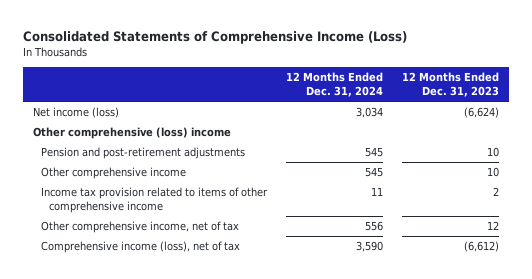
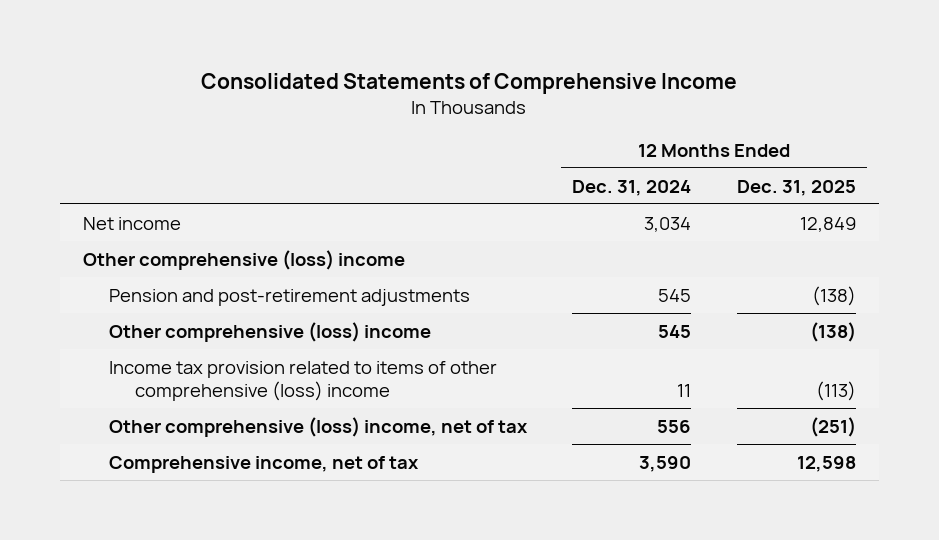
- Consolidated Statements of Comprehensive Income (Loss)
+ Consolidated Statements of Comprehensive Income
- | 12 Months Ended Dec. 31, 2024 | 12 Months Ended Dec. 31, 2023
+ | 12 Months Ended Dec. 31, 2024 | 12 Months Ended Dec. 31, 2025
- Net income (loss) | 3,034 | (6,624)
+ Net income | 3,034 | 12,849
- Other comprehensive income | 545 | 10
- Income tax provision related to items of other comprehensive income | 11 | 2
- Other comprehensive income, net of tax | 556 | 12
- Comprehensive income (loss), net of tax | 3,590 | (6,612)
+ Other comprehensive (loss) income | 545 | (138)
+ Income tax provision related to items of other comprehensive (loss) income | 11 | (113)
+ Other comprehensive (loss) income, net of tax | 556 | (251)
+ Comprehensive income, net of tax | 3,590 | 12,598

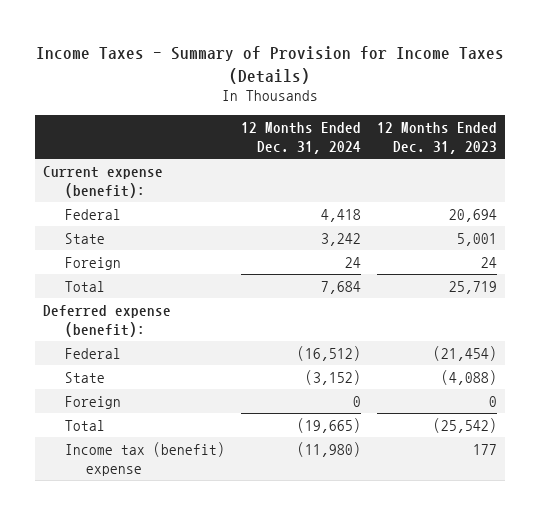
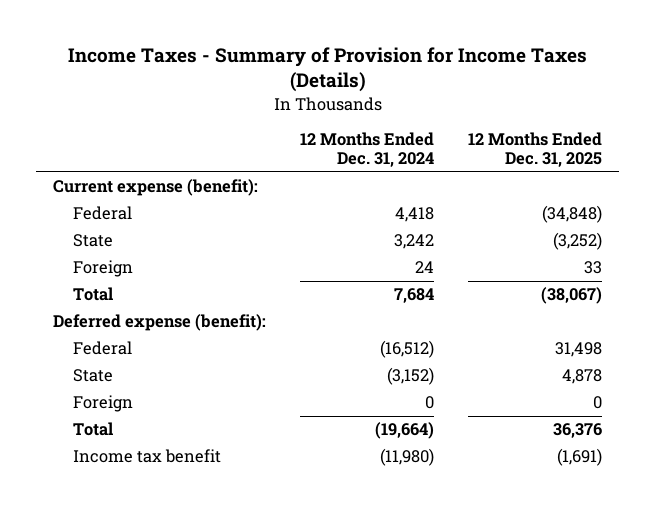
- | 12 Months Ended Dec. 31, 2024 | 12 Months Ended Dec. 31, 2023
+ | 12 Months Ended Dec. 31, 2024 | 12 Months Ended Dec. 31, 2025
- Total | (19,665) | (25,542)
- Income tax (benefit) expense | (11,980) | 177
+ Total | (19,664) | 36,376
+ Income tax benefit | (11,980) | (1,691)

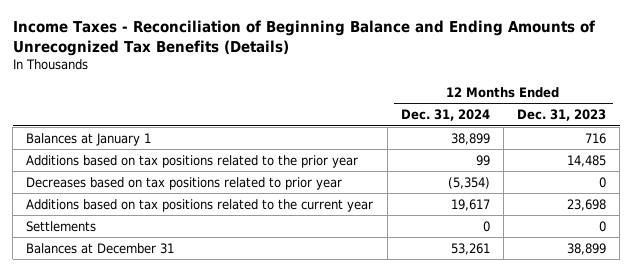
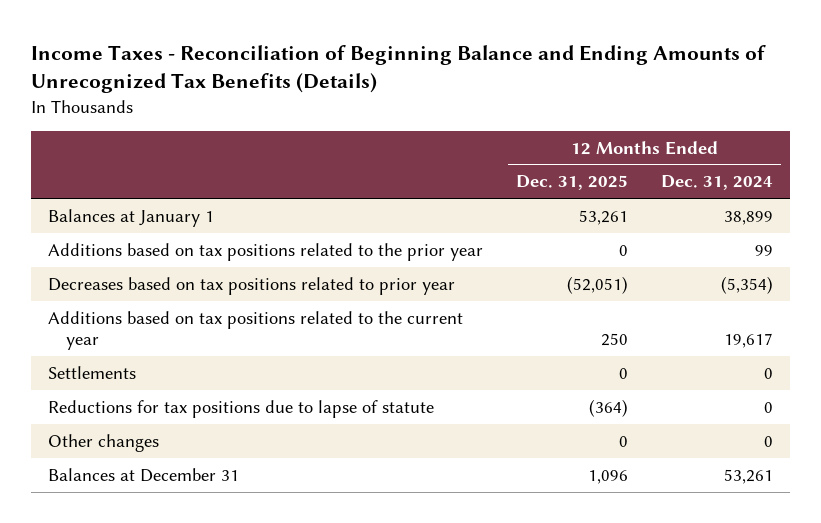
- | 12 Months Ended Dec. 31, 2024 | 12 Months Ended Dec. 31, 2023
+ | 12 Months Ended Dec. 31, 2025 | 12 Months Ended Dec. 31, 2024
+ Reductions for tax positions due to lapse of statute | (364) | 0
+ Other changes | 0 | 0

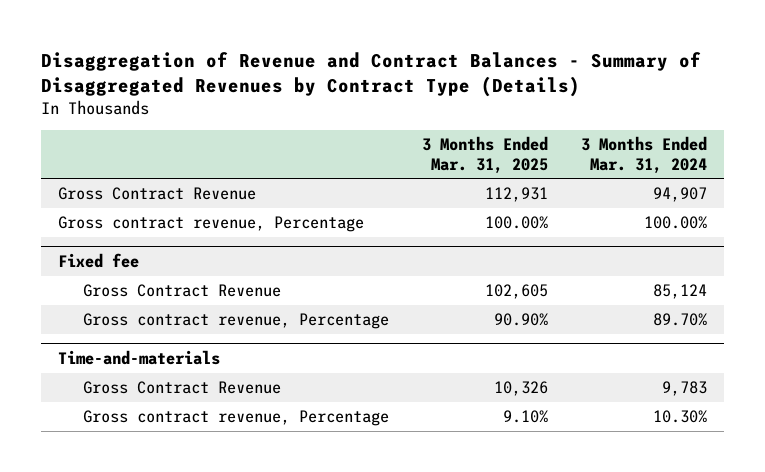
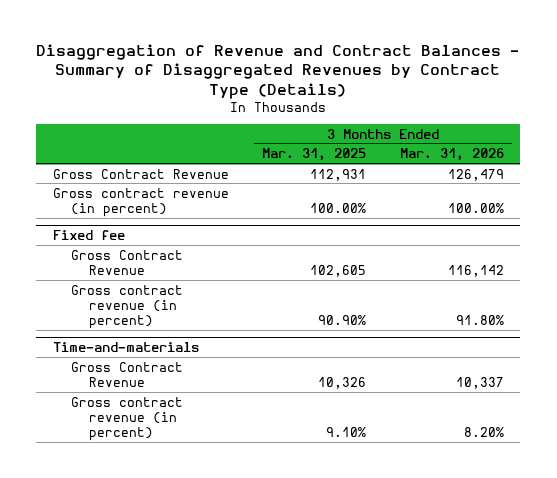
- | 3 Months Ended Mar. 31, 2025 | 3 Months Ended Mar. 31, 2024
+ | 3 Months Ended Mar. 31, 2025 | 3 Months Ended Mar. 31, 2026
- Gross contract revenue, Percentage | 100.00% | 100.00%
+ Gross contract revenue (in percent) | 100.00% | 100.00%
@ Fixed fee
- Gross contract revenue, Percentage | 90.90% | 89.70%
+ Gross contract revenue (in percent) | 90.90% | 91.80%
@ Time-and-materials
- Gross contract revenue, Percentage | 9.10% | 10.30%
+ Gross contract revenue (in percent) | 9.10% | 8.20%

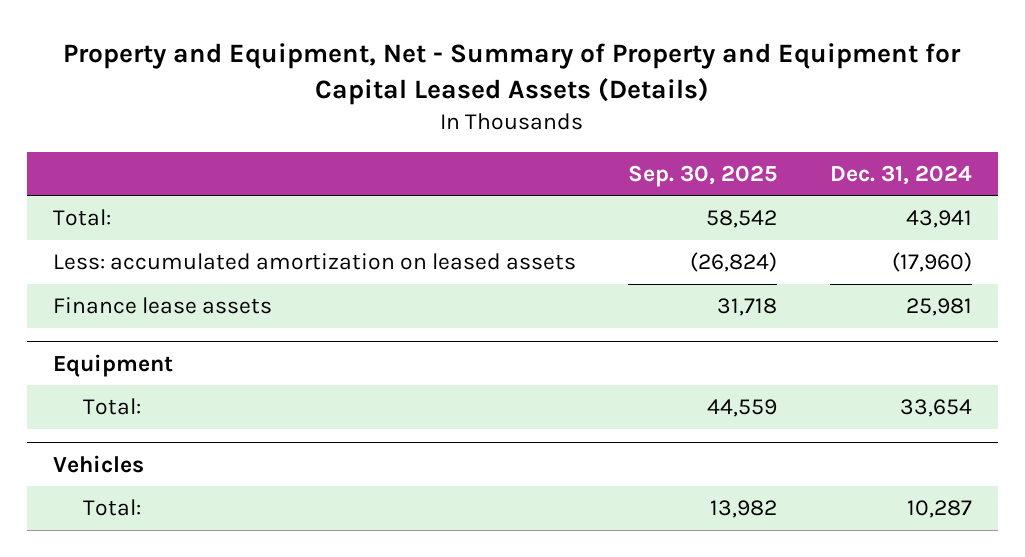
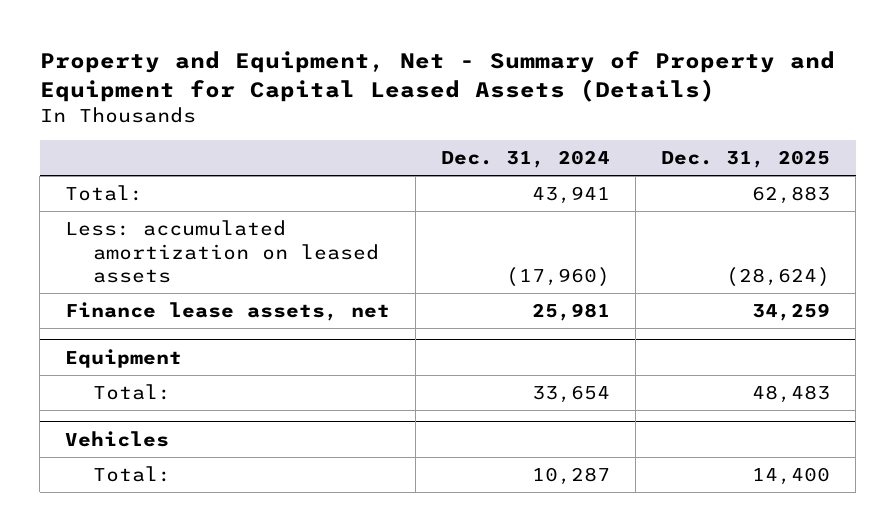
- | Sep. 30, 2025 | Dec. 31, 2024
+ | Dec. 31, 2024 | Dec. 31, 2025
- Finance lease assets | 31,718 | 25,981
+ Finance lease assets, net | 25,981 | 34,259

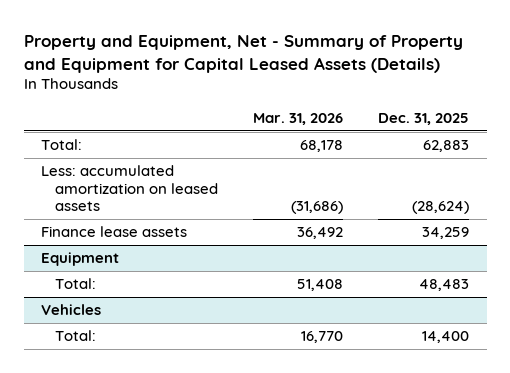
- | Dec. 31, 2024 | Dec. 31, 2025
+ | Mar. 31, 2026 | Dec. 31, 2025
- Finance lease assets, net | 25,981 | 34,259
+ Finance lease assets | 36,492 | 34,259

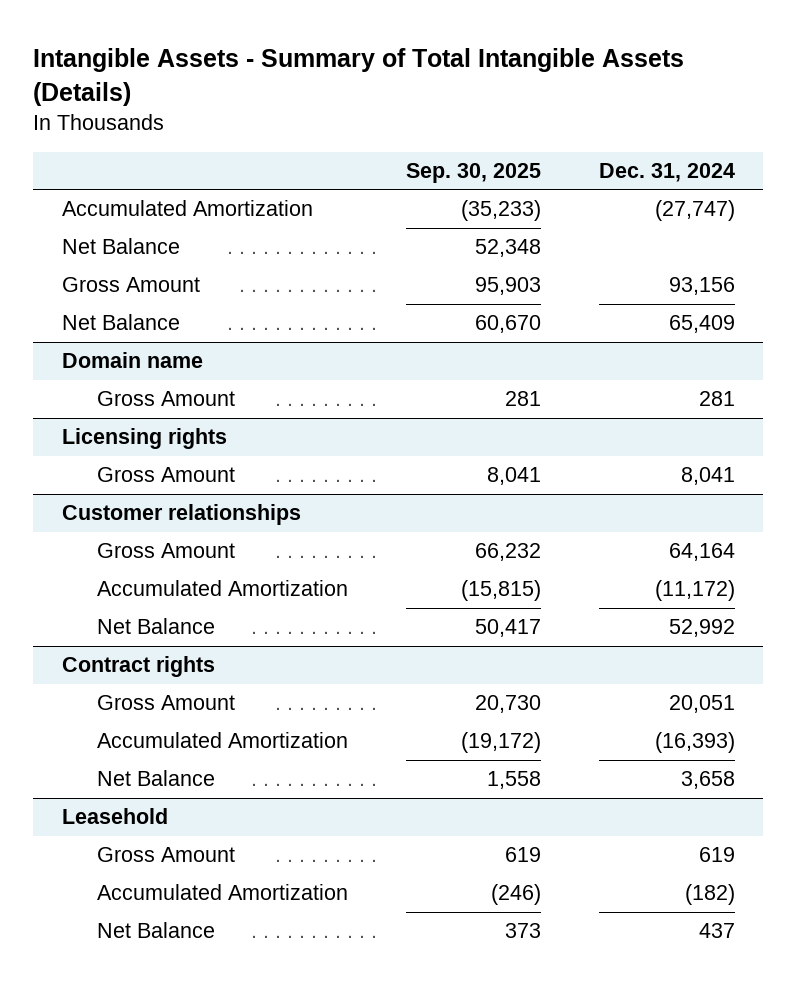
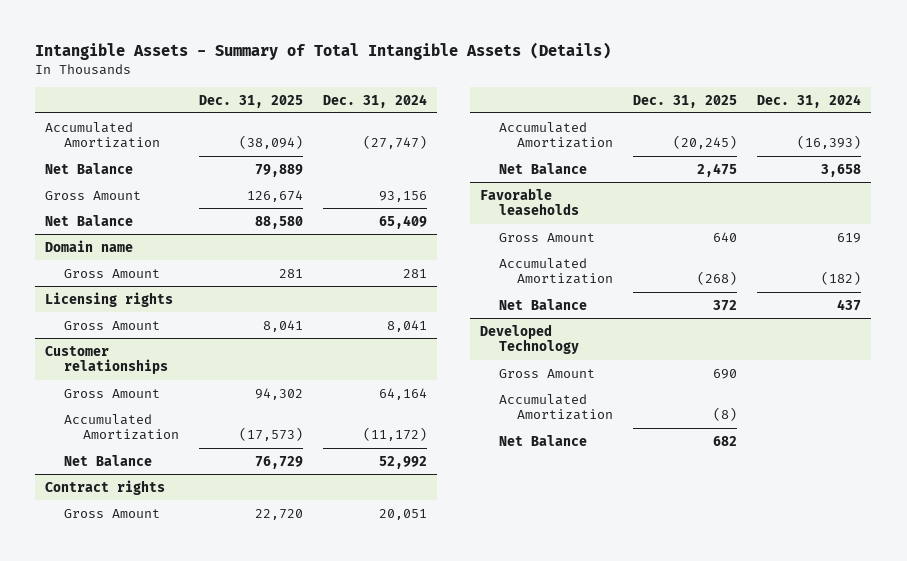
- | Sep. 30, 2025 | Dec. 31, 2024
+ | Dec. 31, 2025 | Dec. 31, 2024
- Leasehold
+ Favorable leaseholds
+ Developed Technology
+ Gross Amount | 690 |
+ Accumulated Amortization | (8) |
+ Net Balance | 682 |

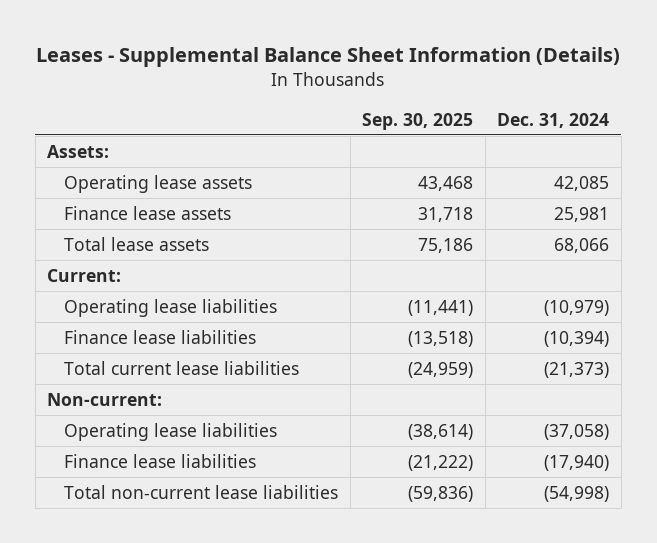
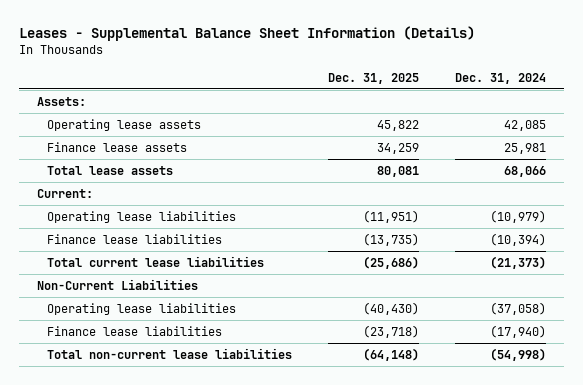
- | Sep. 30, 2025 | Dec. 31, 2024
+ | Dec. 31, 2025 | Dec. 31, 2024
- Non-current:
+ Non-Current Liabilities

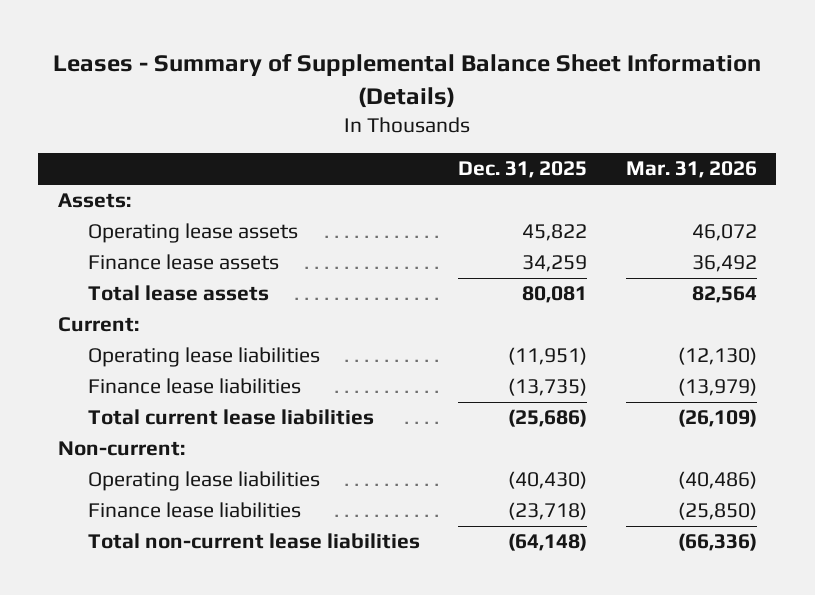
- Leases - Supplemental Balance Sheet Information (Details)
+ Leases - Summary of Supplemental Balance Sheet Information (Details)
- | Dec. 31, 2025 | Dec. 31, 2024
+ | Dec. 31, 2025 | Mar. 31, 2026
- Non-Current Liabilities
+ Non-current:

